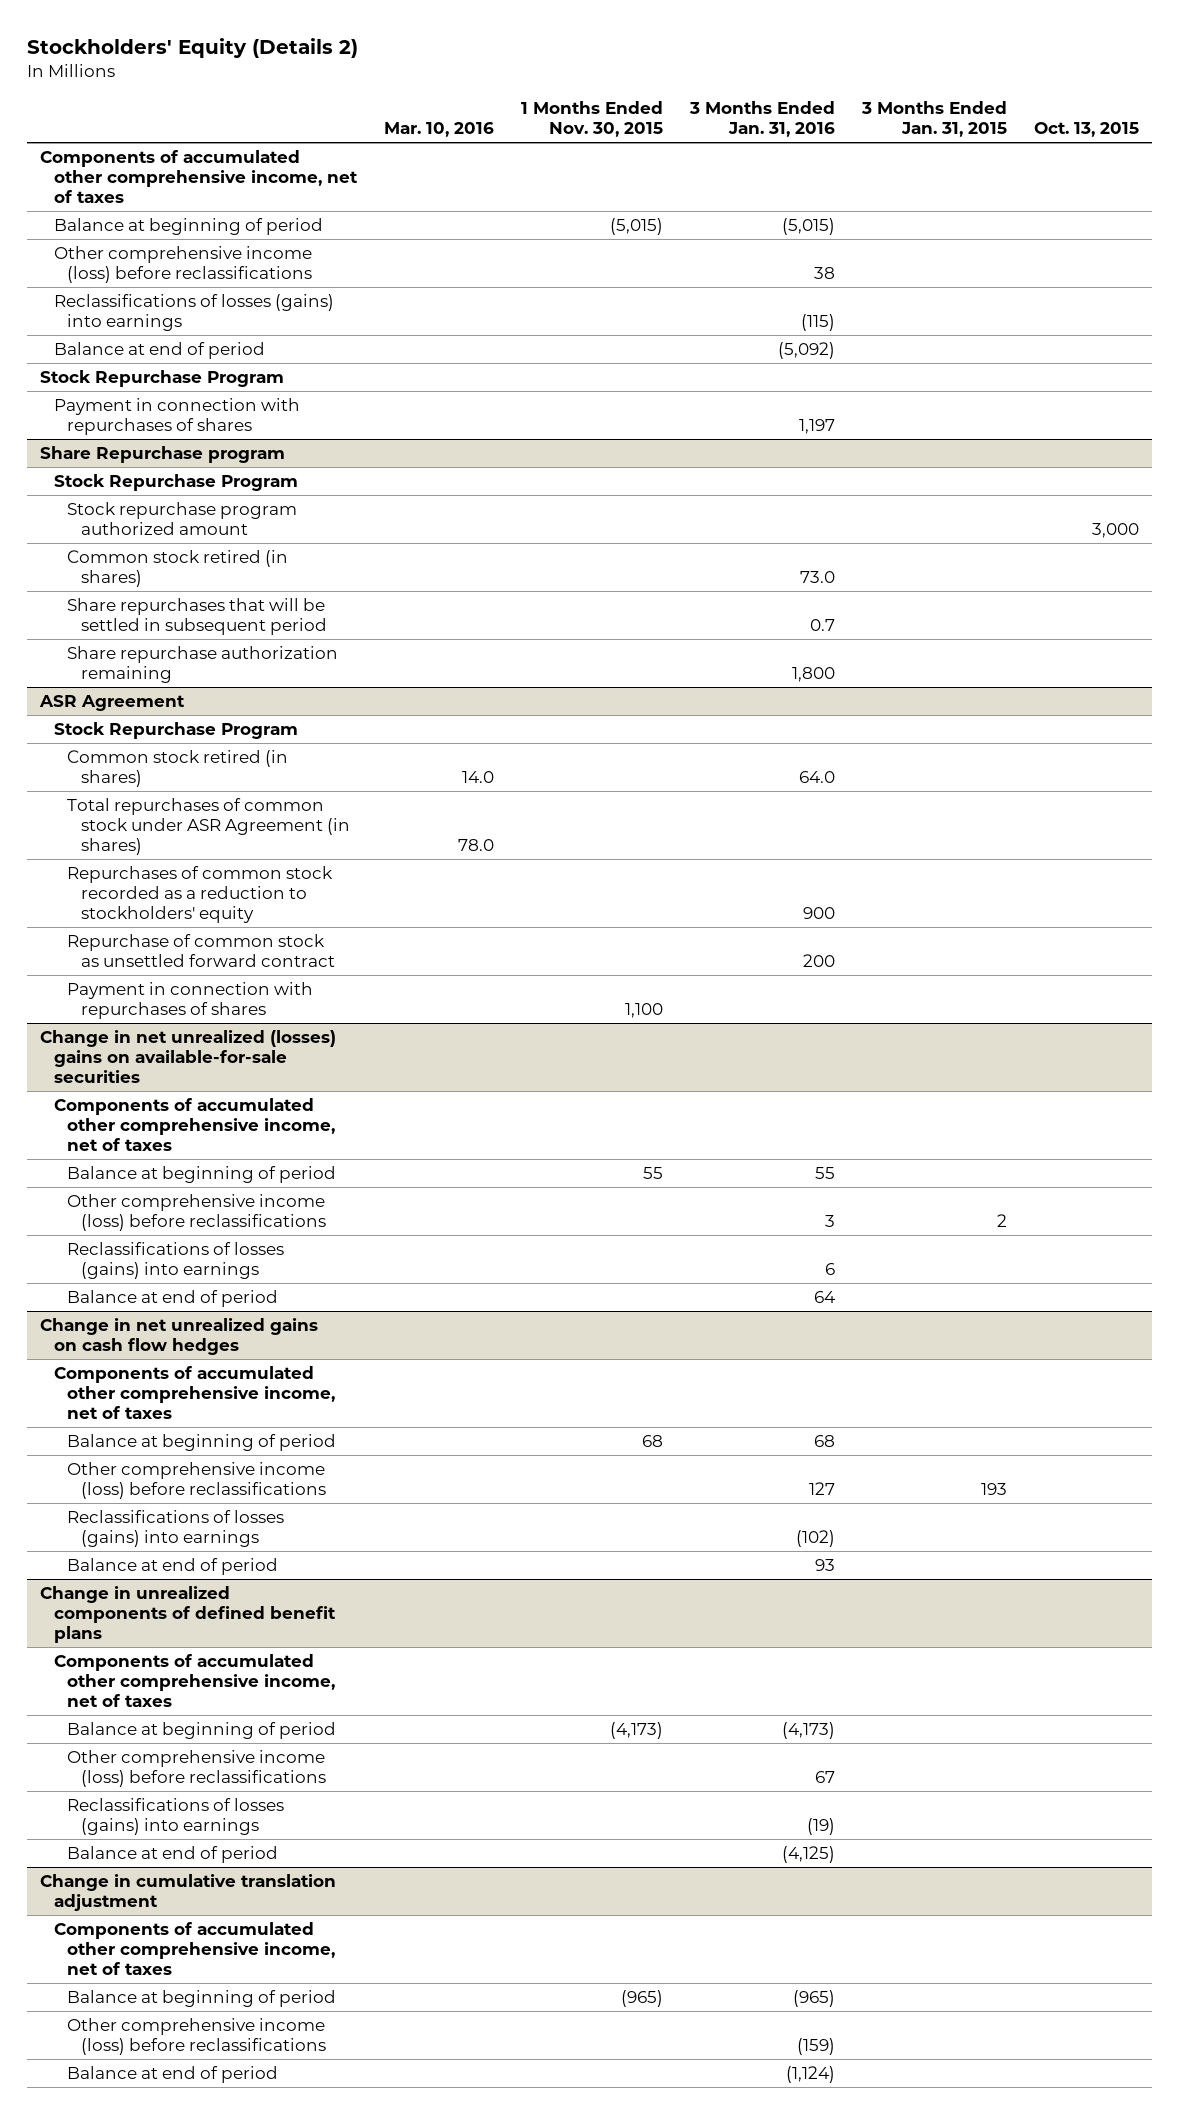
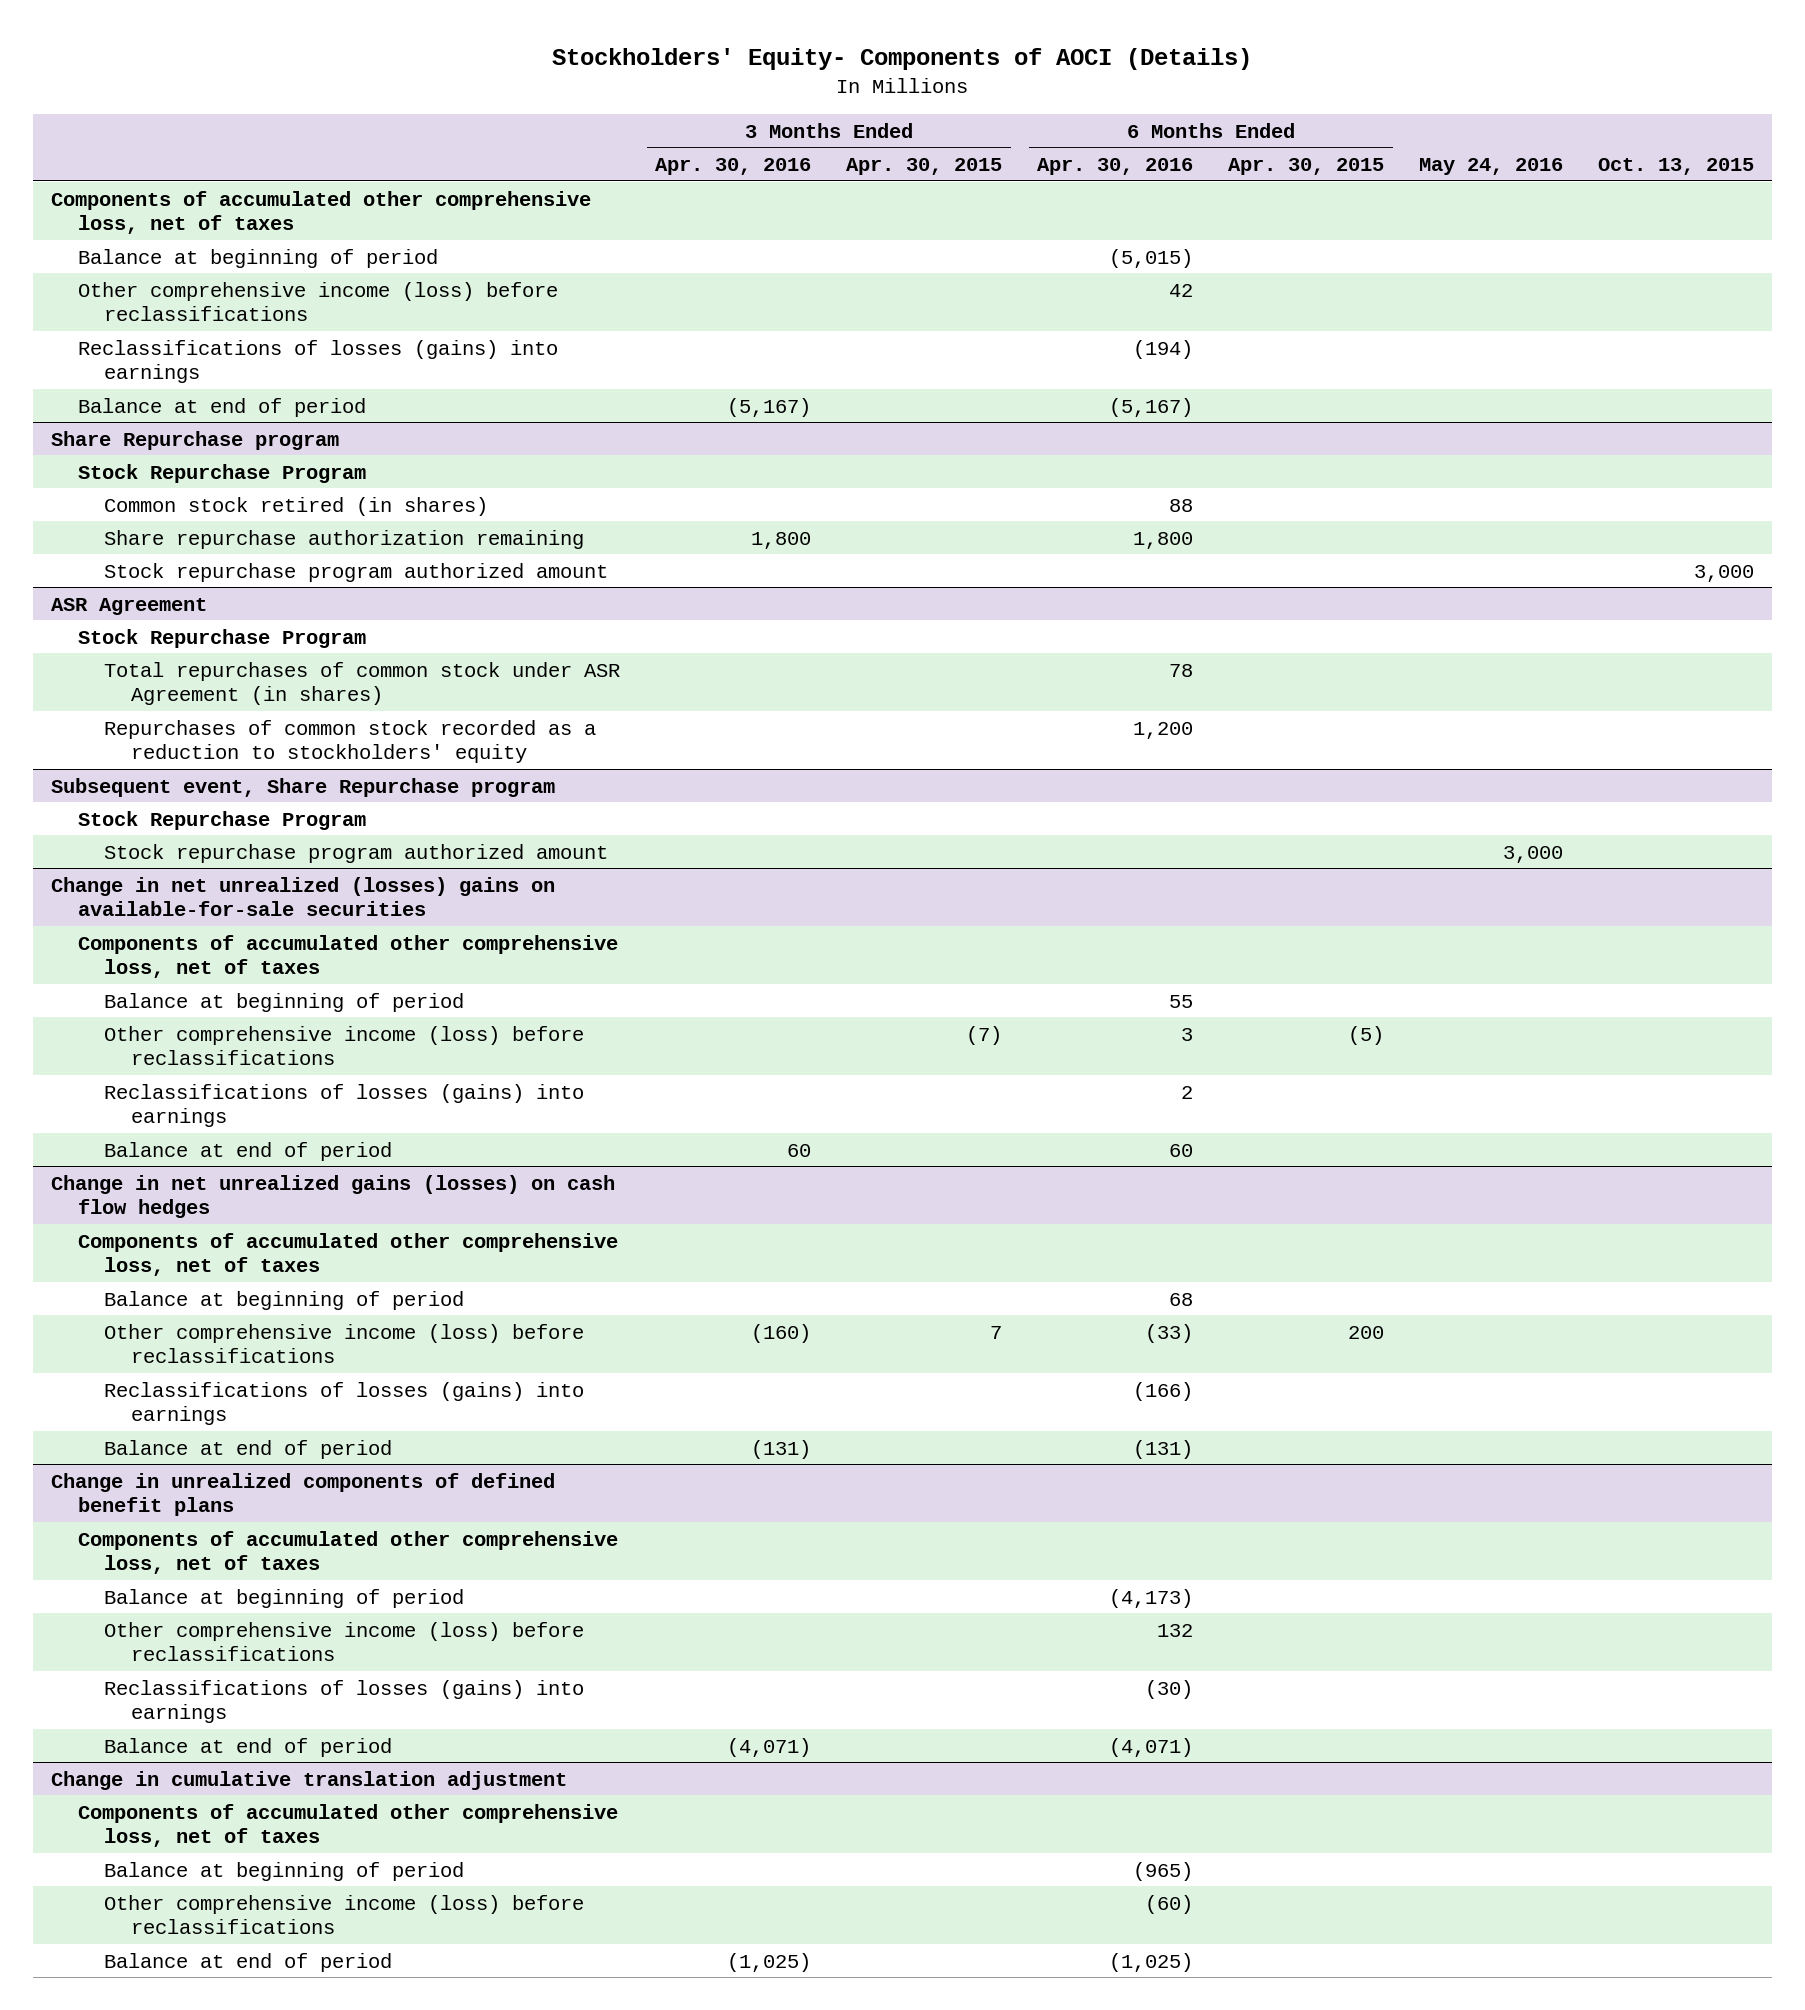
- Stockholders' Equity (Details 2)
+ Stockholders' Equity- Components of AOCI (Details)
- | Mar. 10, 2016 | 1 Months Ended Nov. 30, 2015 | 3 Months Ended Jan. 31, 2016 | 3 Months Ended Jan. 31, 2015 | Oct. 13, 2015
+ | 3 Months Ended Apr. 30, 2016 | 3 Months Ended Apr. 30, 2015 | 6 Months Ended Apr. 30, 2016 | 6 Months Ended Apr. 30, 2015 | May 24, 2016 | Oct. 13, 2015
- Components of accumulated other comprehensive income, net of taxes
+ Components of accumulated other comprehensive loss, net of taxes
- Stock Repurchase Program
- Payment in connection with repurchases of shares | | | 1,197 | |
@ Share Repurchase program
- Share repurchases that will be settled in subsequent period | | | 0.7 | |
moved down: Stock repurchase program authorized amount | | | | | | 3,000
@ ASR Agreement
- Common stock retired (in shares) | 14.0 | | 64.0 | |
- Repurchase of common stock as unsettled forward contract | | | 200 | |
- Payment in connection with repurchases of shares | | 1,100 | | |
+ Subsequent event, Share Repurchase program
+ Stock Repurchase Program
+ Stock repurchase program authorized amount | | | | | 3,000 |
@ Change in net unrealized (losses) gains on available-for-sale securities
- Components of accumulated other comprehensive income, net of taxes
+ Components of accumulated other comprehensive loss, net of taxes
- Change in net unrealized gains on cash flow hedges
- Components of accumulated other comprehensive income, net of taxes
+ Change in net unrealized gains (losses) on cash flow hedges
+ Components of accumulated other comprehensive loss, net of taxes
@ Change in unrealized components of defined benefit plans
- Components of accumulated other comprehensive income, net of taxes
+ Components of accumulated other comprehensive loss, net of taxes
@ Change in cumulative translation adjustment
- Components of accumulated other comprehensive income, net of taxes
+ Components of accumulated other comprehensive loss, net of taxes

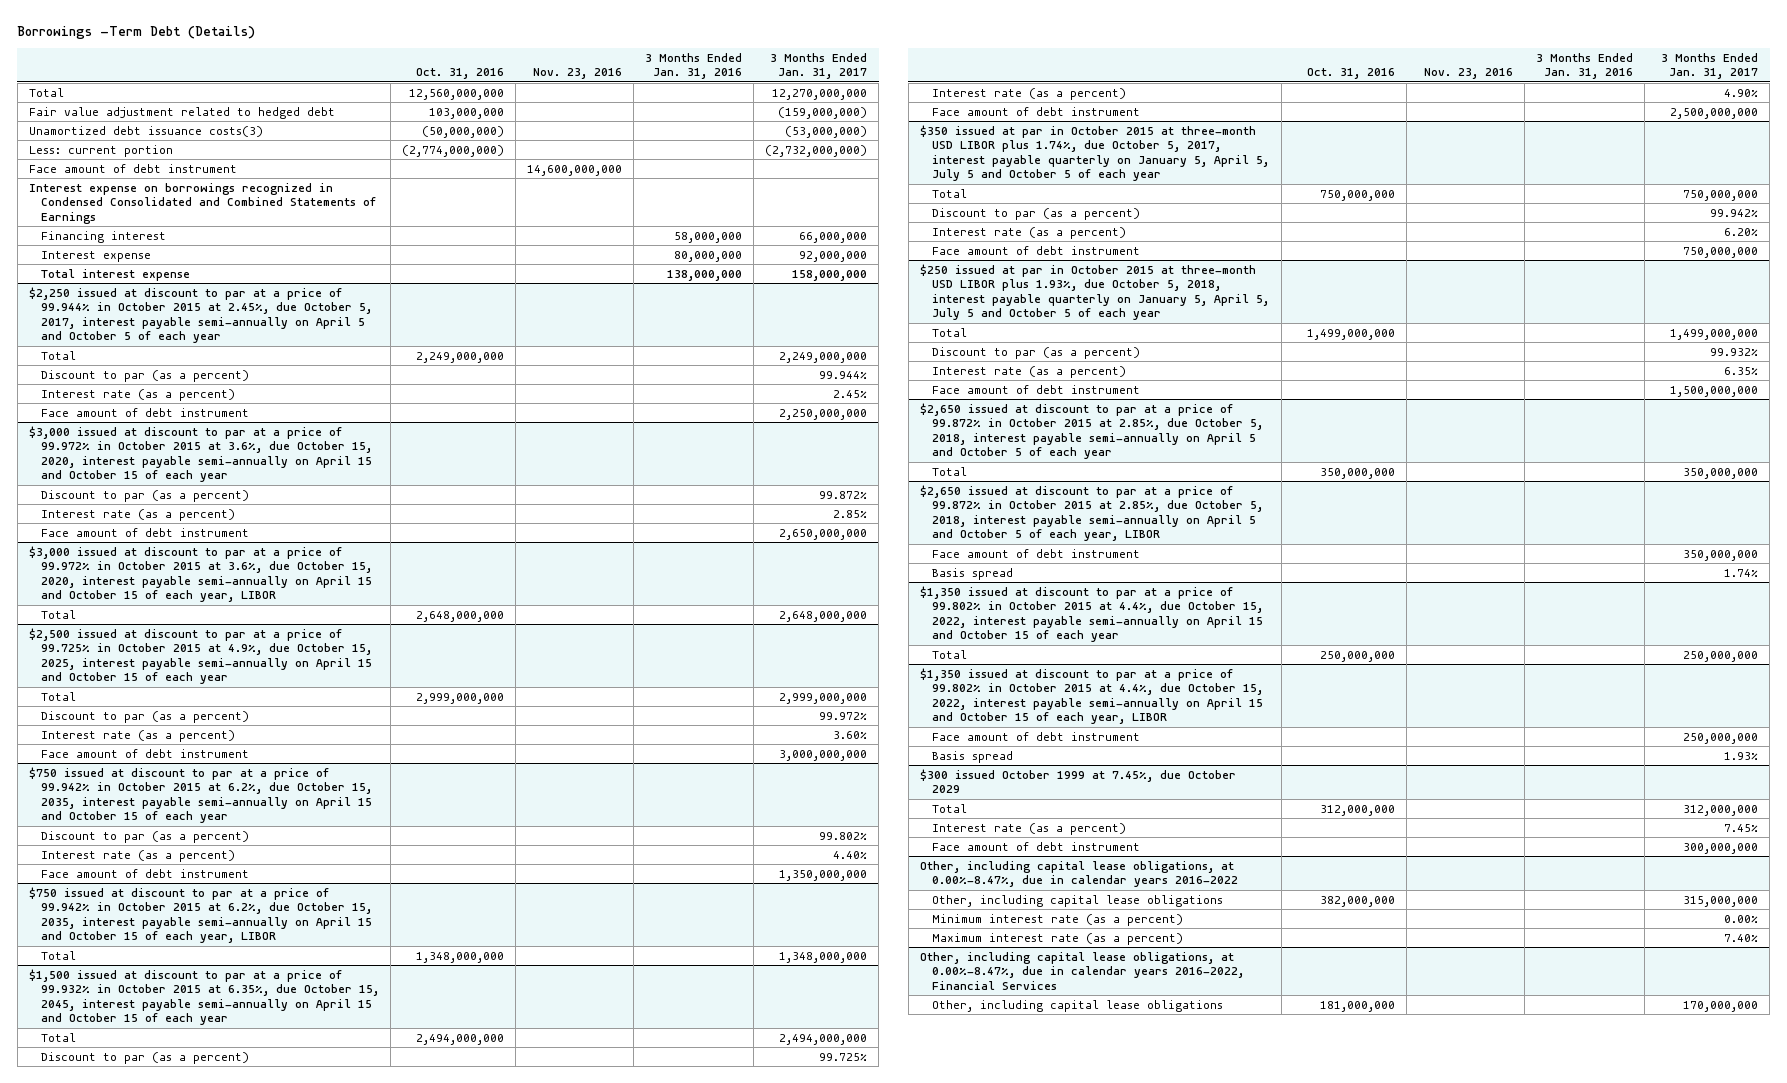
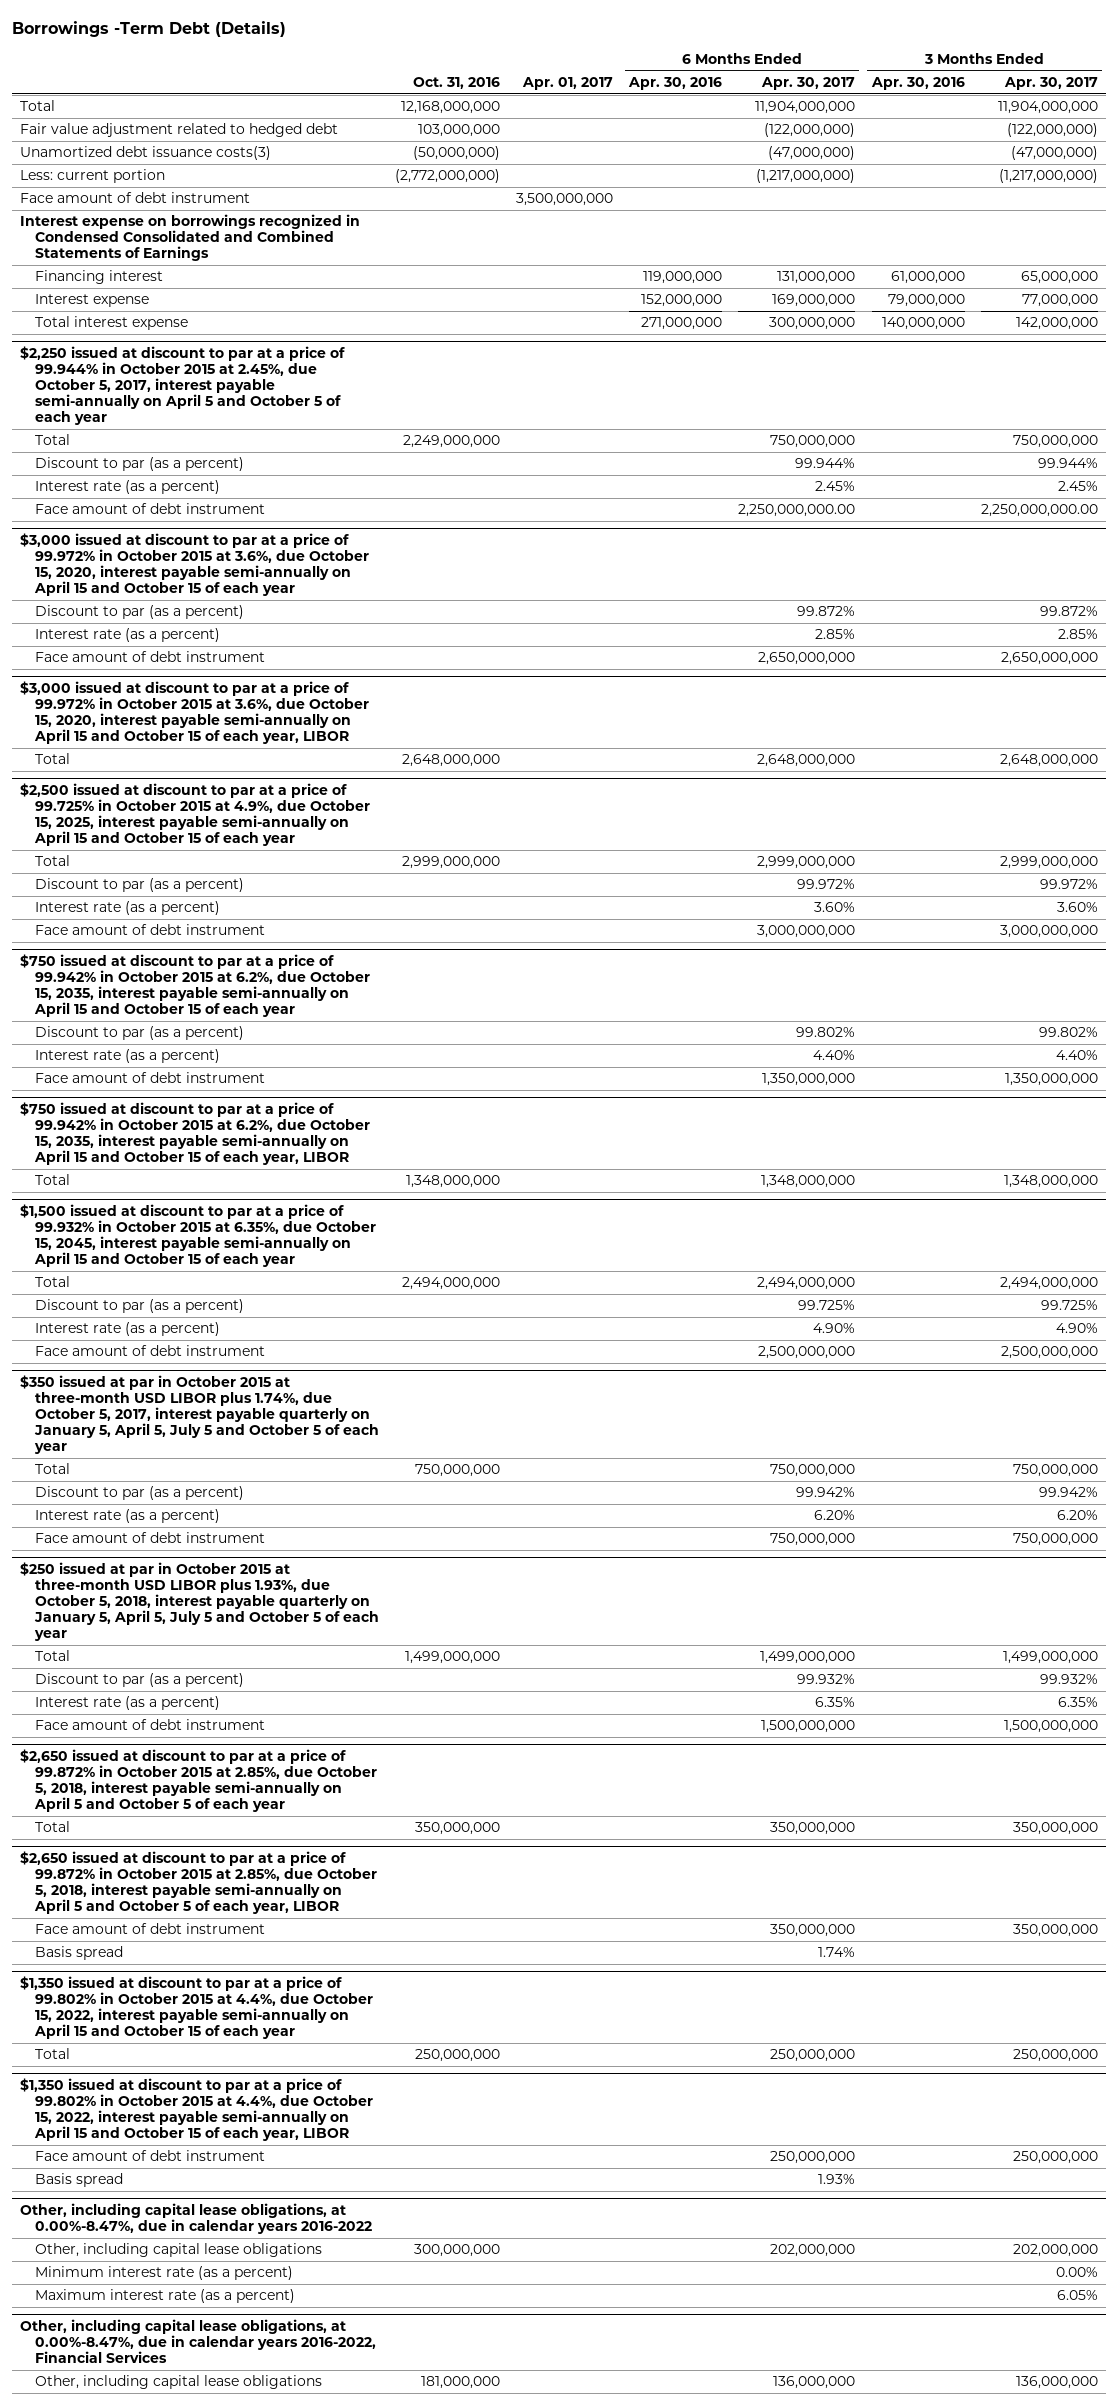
- | Oct. 31, 2016 | Nov. 23, 2016 | 3 Months Ended Jan. 31, 2016 | 3 Months Ended Jan. 31, 2017
+ | Oct. 31, 2016 | Apr. 01, 2017 | 6 Months Ended Apr. 30, 2016 | 6 Months Ended Apr. 30, 2017 | 3 Months Ended Apr. 30, 2016 | 3 Months Ended Apr. 30, 2017
- Total | 12,560,000,000 | | | 12,270,000,000
+ Total | 12,168,000,000 | | | 11,904,000,000 | | 11,904,000,000
- Less: current portion | (2,774,000,000) | | | (2,732,000,000)
+ Less: current portion | (2,772,000,000) | | | (1,217,000,000) | | (1,217,000,000)
- $300 issued October 1999 at 7.45%, due October 2029
- Total | 312,000,000 | | | 312,000,000
- Interest rate (as a percent) | | | | 7.45%
- Face amount of debt instrument | | | | 300,000,000
@ Other, including capital lease obligations, at 0.00%-8.47%, due in calendar years 2016-2022
- Other, including capital lease obligations | 382,000,000 | | | 315,000,000
+ Other, including capital lease obligations | 300,000,000 | | | 202,000,000 | | 202,000,000

